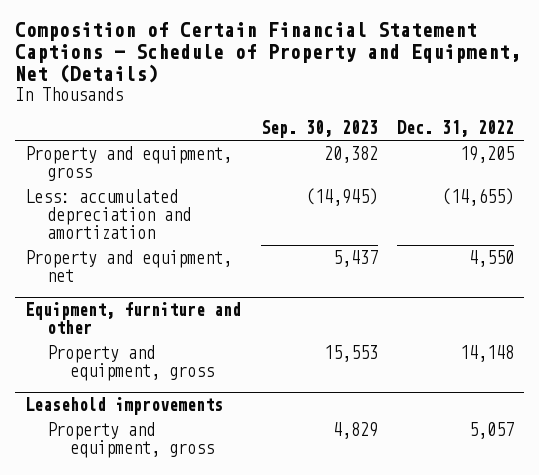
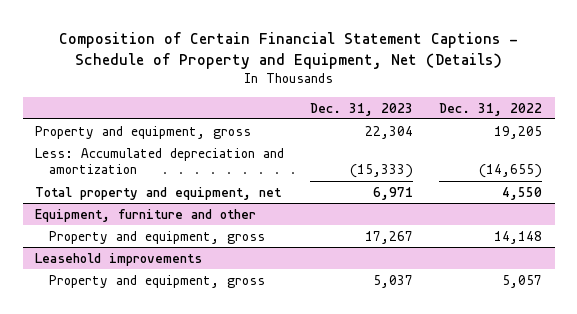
- | Sep. 30, 2023 | Dec. 31, 2022
+ | Dec. 31, 2023 | Dec. 31, 2022
- Less: accumulated depreciation and amortization | (14,945) | (14,655)
- Property and equipment, net | 5,437 | 4,550
+ Less: Accumulated depreciation and amortization | (15,333) | (14,655)
+ Total property and equipment, net | 6,971 | 4,550

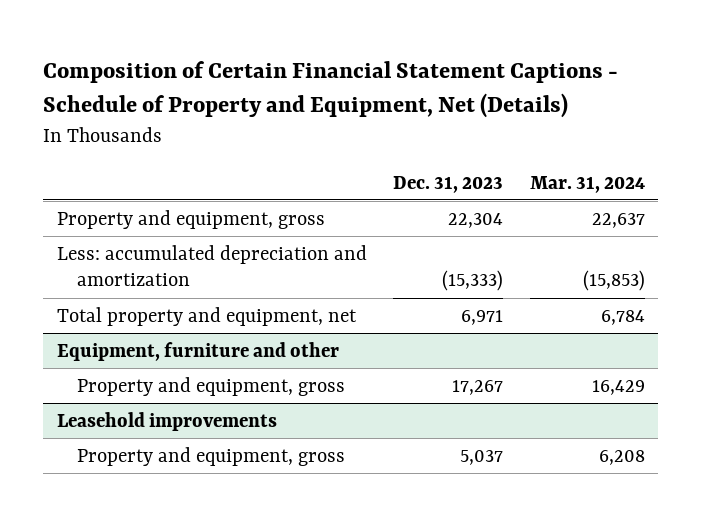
- | Dec. 31, 2023 | Dec. 31, 2022
+ | Dec. 31, 2023 | Mar. 31, 2024
- Less: Accumulated depreciation and amortization | (15,333) | (14,655)
+ Less: accumulated depreciation and amortization | (15,333) | (15,853)

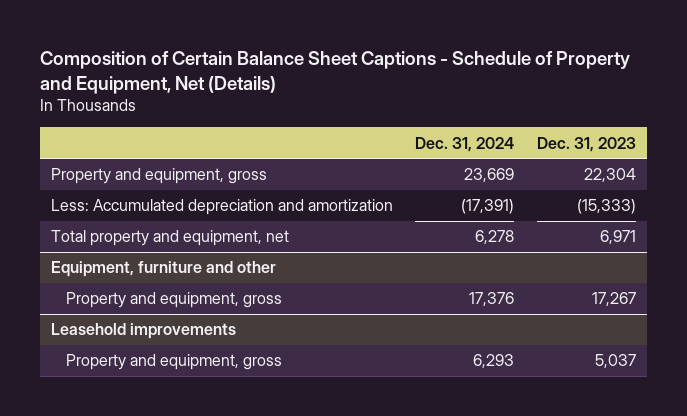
- Composition of Certain Financial Statement Captions - Schedule of Property and Equipment, Net (Details)
+ Composition of Certain Balance Sheet Captions - Schedule of Property and Equipment, Net (Details)
- | Dec. 31, 2023 | Mar. 31, 2024
+ | Dec. 31, 2024 | Dec. 31, 2023
- Less: accumulated depreciation and amortization | (15,333) | (15,853)
+ Less: Accumulated depreciation and amortization | (17,391) | (15,333)

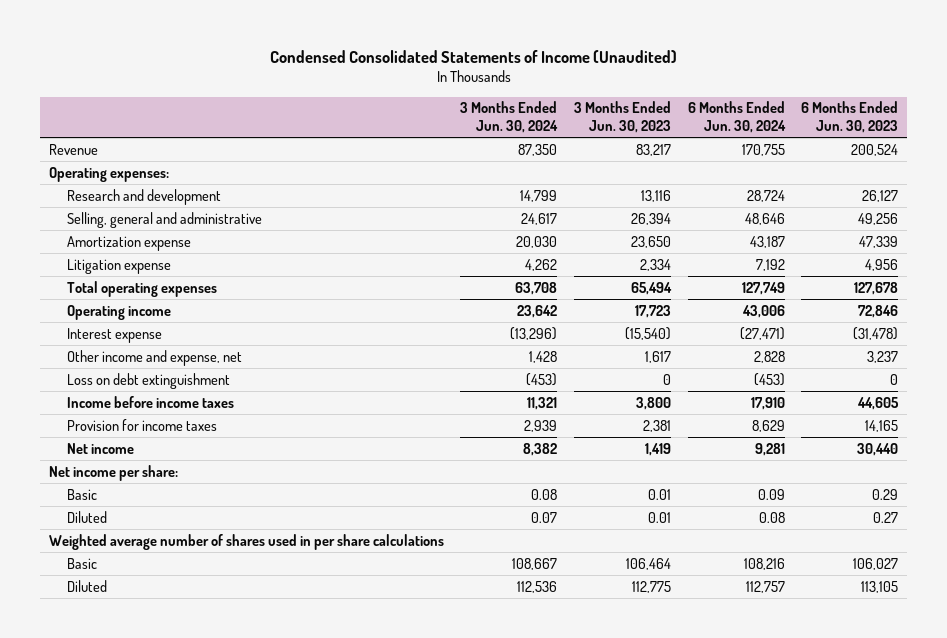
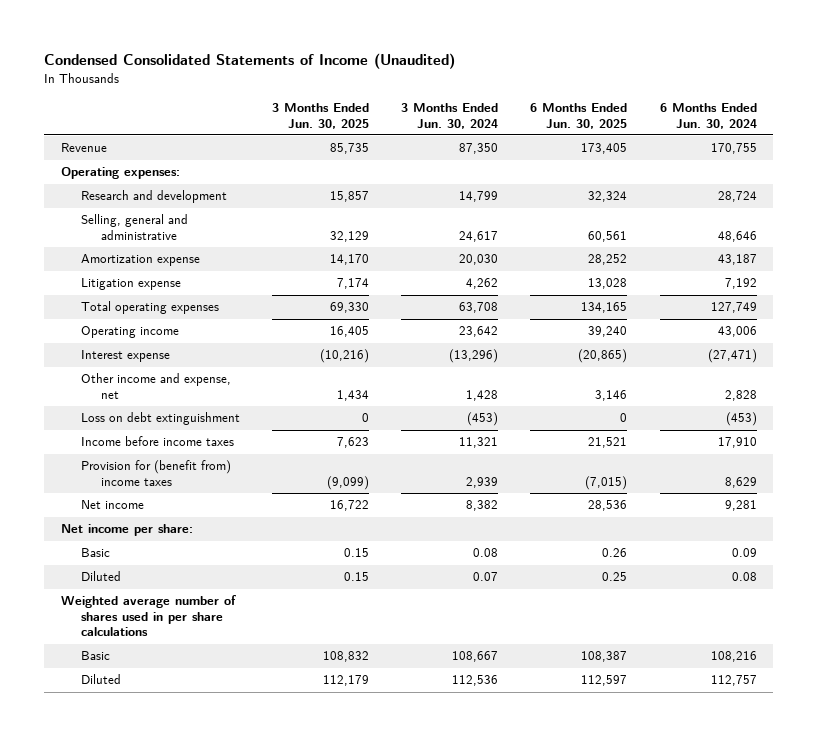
- | 3 Months Ended Jun. 30, 2024 | 3 Months Ended Jun. 30, 2023 | 6 Months Ended Jun. 30, 2024 | 6 Months Ended Jun. 30, 2023
+ | 3 Months Ended Jun. 30, 2025 | 3 Months Ended Jun. 30, 2024 | 6 Months Ended Jun. 30, 2025 | 6 Months Ended Jun. 30, 2024
- Provision for income taxes | 2,939 | 2,381 | 8,629 | 14,165
+ Provision for (benefit from) income taxes | (9,099) | 2,939 | (7,015) | 8,629

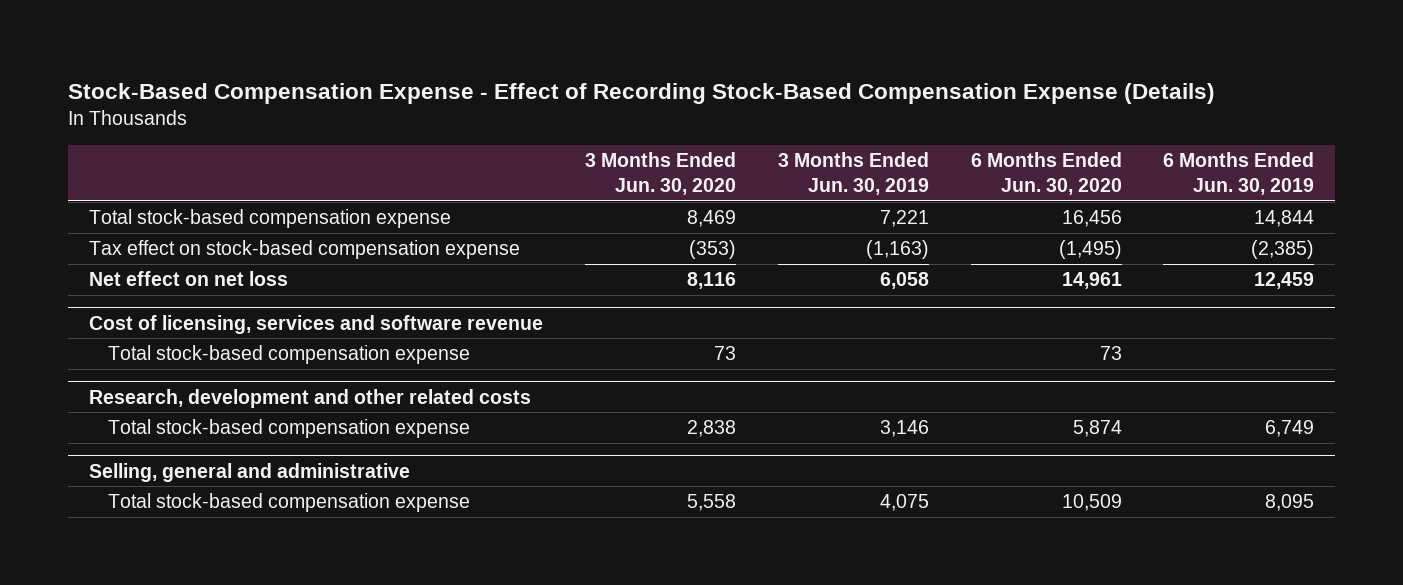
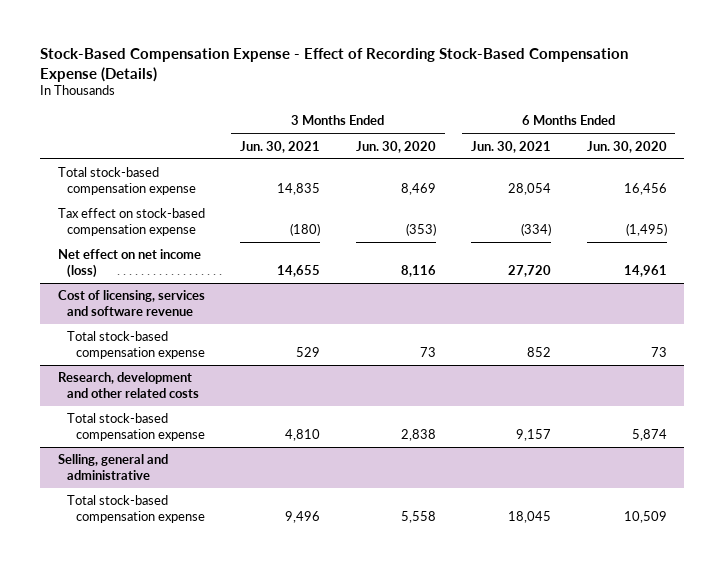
- | 3 Months Ended Jun. 30, 2020 | 3 Months Ended Jun. 30, 2019 | 6 Months Ended Jun. 30, 2020 | 6 Months Ended Jun. 30, 2019
+ | 3 Months Ended Jun. 30, 2021 | 3 Months Ended Jun. 30, 2020 | 6 Months Ended Jun. 30, 2021 | 6 Months Ended Jun. 30, 2020
- Net effect on net loss | 8,116 | 6,058 | 14,961 | 12,459
+ Net effect on net income (loss) | 14,655 | 8,116 | 27,720 | 14,961

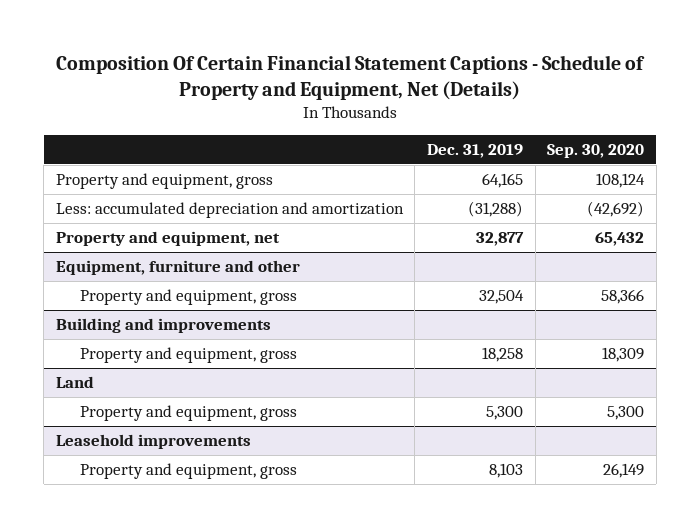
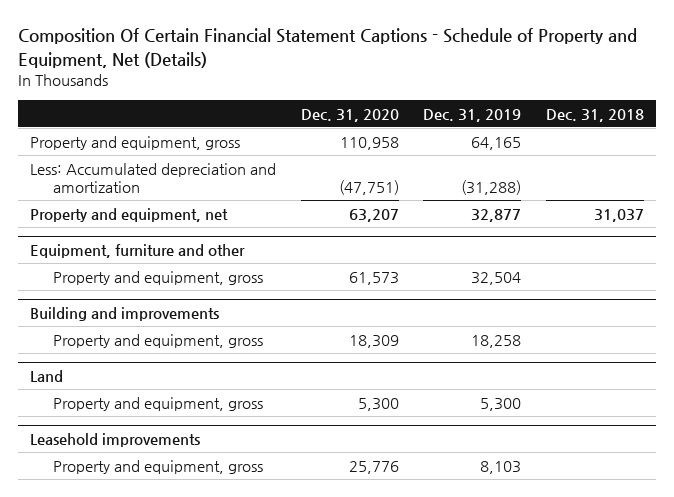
- | Dec. 31, 2019 | Sep. 30, 2020
+ | Dec. 31, 2020 | Dec. 31, 2019 | Dec. 31, 2018
- Less: accumulated depreciation and amortization | (31,288) | (42,692)
+ Less: Accumulated depreciation and amortization | (47,751) | (31,288) |

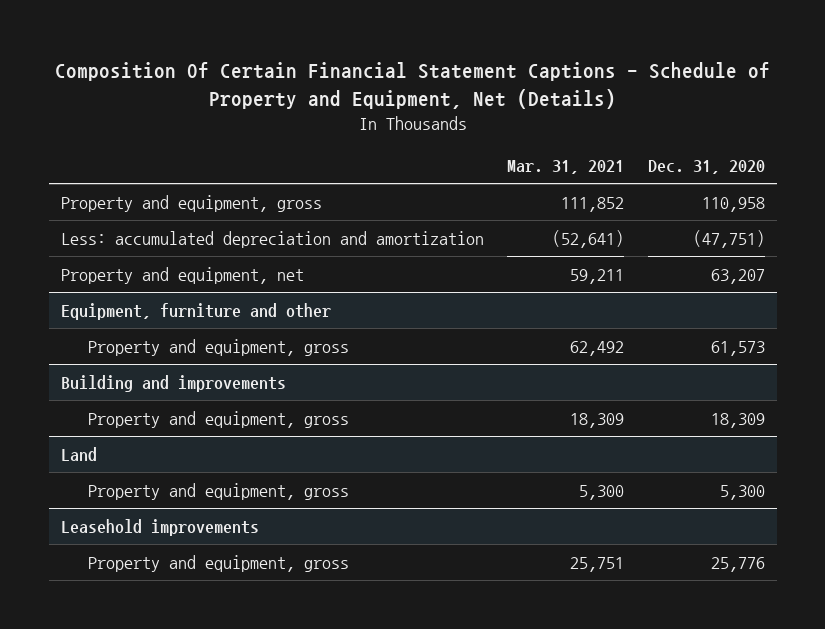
- | Dec. 31, 2020 | Dec. 31, 2019 | Dec. 31, 2018
+ | Mar. 31, 2021 | Dec. 31, 2020
- Less: Accumulated depreciation and amortization | (47,751) | (31,288) |
+ Less: accumulated depreciation and amortization | (52,641) | (47,751)

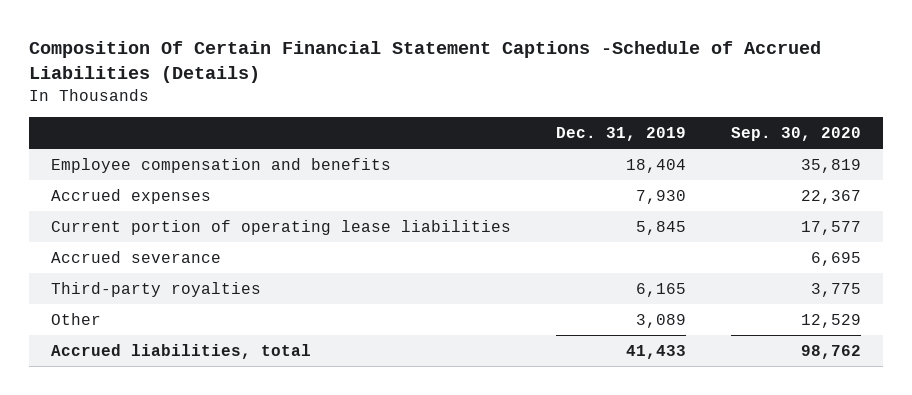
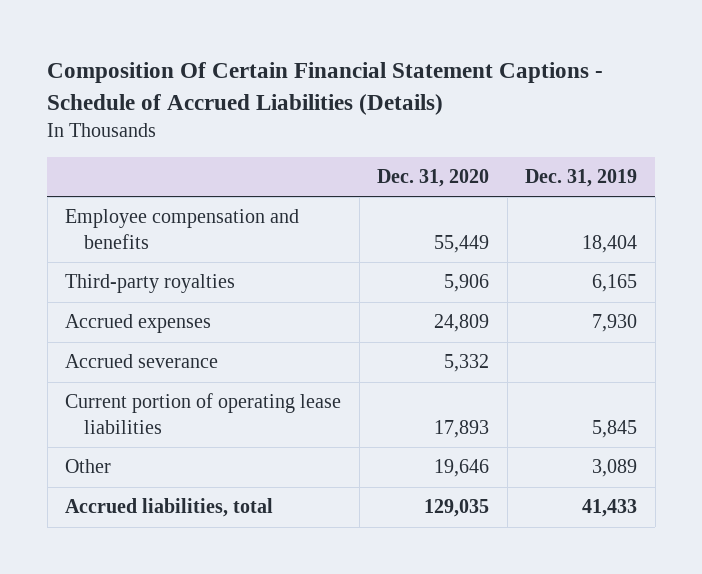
- Composition Of Certain Financial Statement Captions -Schedule of Accrued Liabilities (Details)
+ Composition Of Certain Financial Statement Captions - Schedule of Accrued Liabilities (Details)
- | Dec. 31, 2019 | Sep. 30, 2020
+ | Dec. 31, 2020 | Dec. 31, 2019
moved up: Third-party royalties | 5,906 | 6,165
moved down: Current portion of operating lease liabilities | 17,893 | 5,845

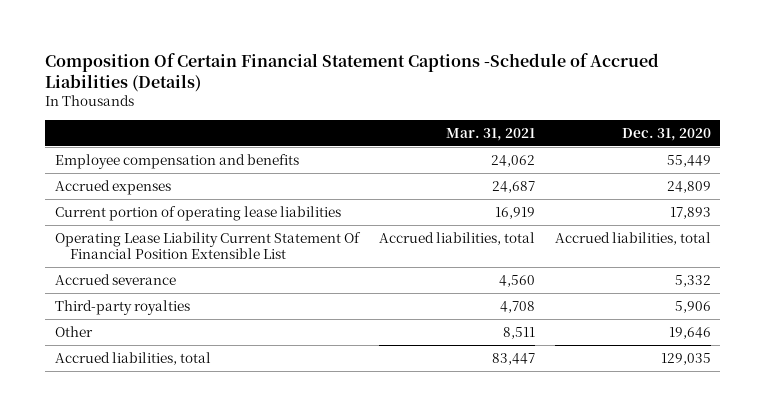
- Composition Of Certain Financial Statement Captions - Schedule of Accrued Liabilities (Details)
+ Composition Of Certain Financial Statement Captions -Schedule of Accrued Liabilities (Details)
- | Dec. 31, 2020 | Dec. 31, 2019
+ | Mar. 31, 2021 | Dec. 31, 2020
+ Operating Lease Liability Current Statement Of Financial Position Extensible List | Accrued liabilities, total | Accrued liabilities, total
moved down: Accrued severance | 4,560 | 5,332
moved down: Third-party royalties | 4,708 | 5,906

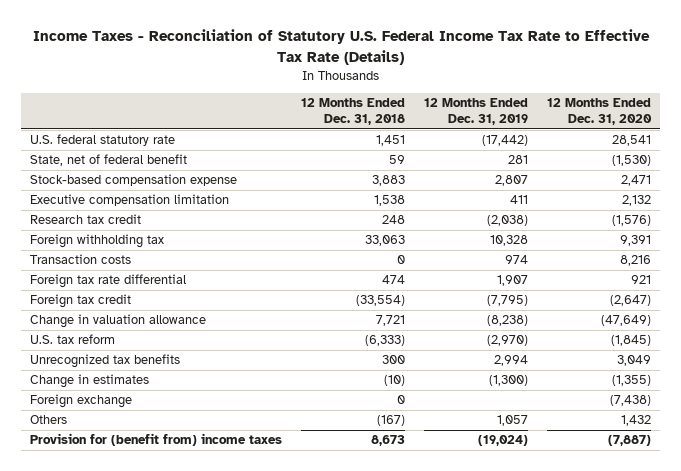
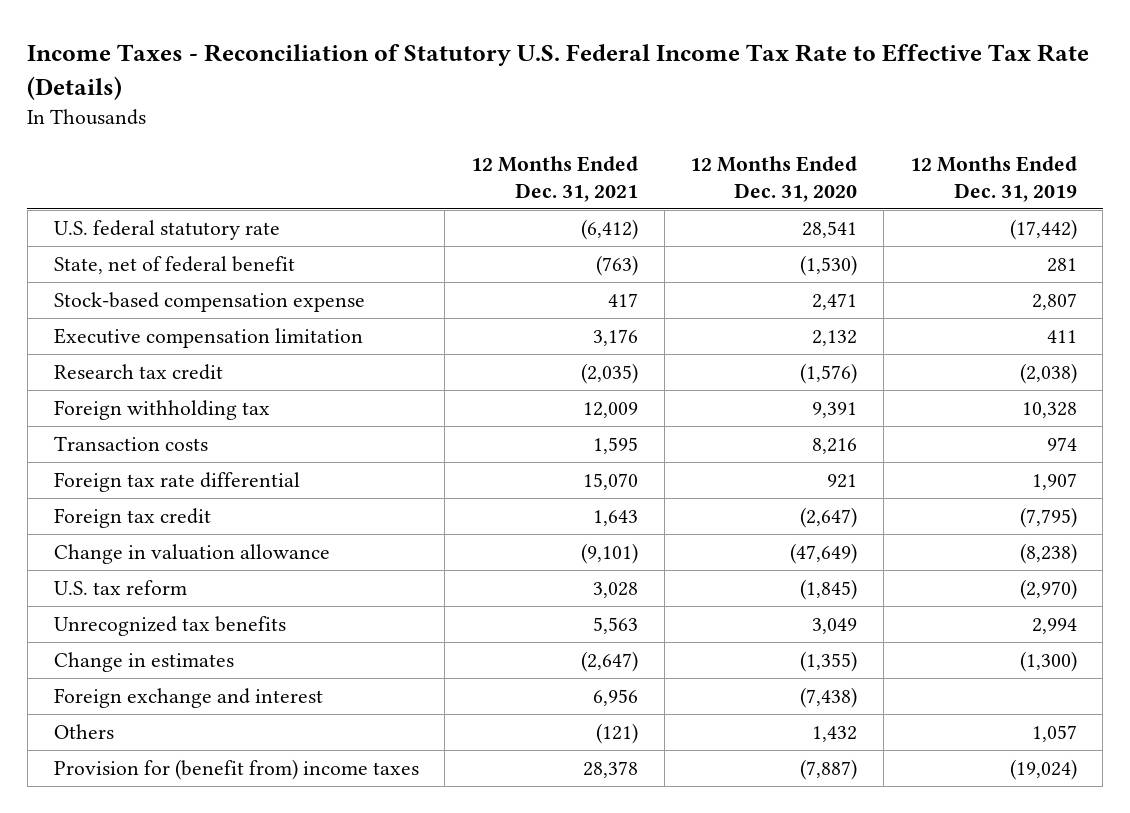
- | 12 Months Ended Dec. 31, 2018 | 12 Months Ended Dec. 31, 2019 | 12 Months Ended Dec. 31, 2020
+ | 12 Months Ended Dec. 31, 2021 | 12 Months Ended Dec. 31, 2020 | 12 Months Ended Dec. 31, 2019
- Foreign exchange | 0 | | (7,438)
+ Foreign exchange and interest | 6,956 | (7,438) |

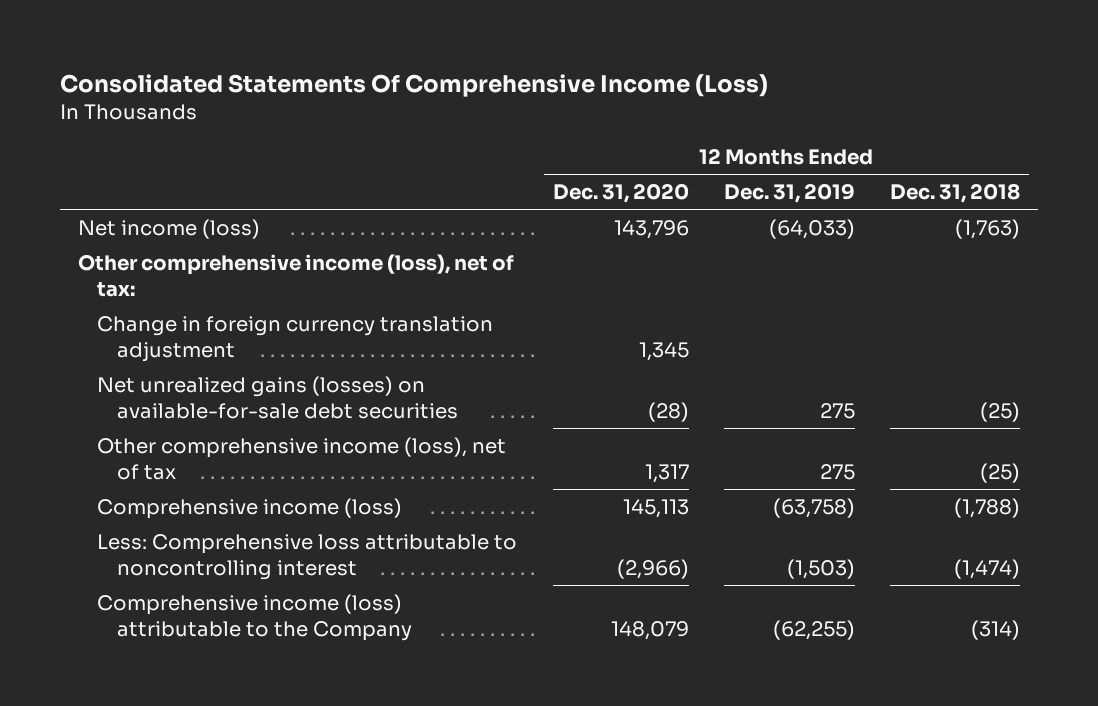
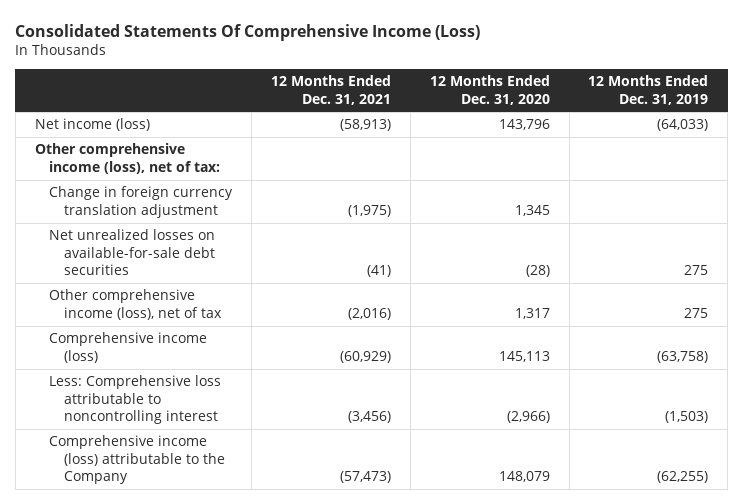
- | 12 Months Ended Dec. 31, 2020 | 12 Months Ended Dec. 31, 2019 | 12 Months Ended Dec. 31, 2018
+ | 12 Months Ended Dec. 31, 2021 | 12 Months Ended Dec. 31, 2020 | 12 Months Ended Dec. 31, 2019
- Net unrealized gains (losses) on available-for-sale debt securities | (28) | 275 | (25)
+ Net unrealized losses on available-for-sale debt securities | (41) | (28) | 275

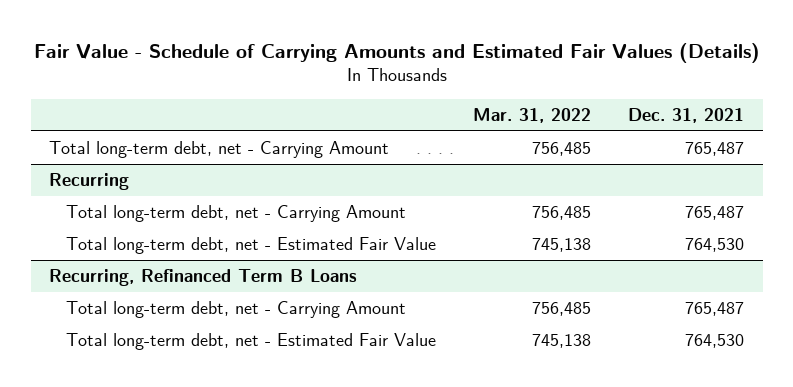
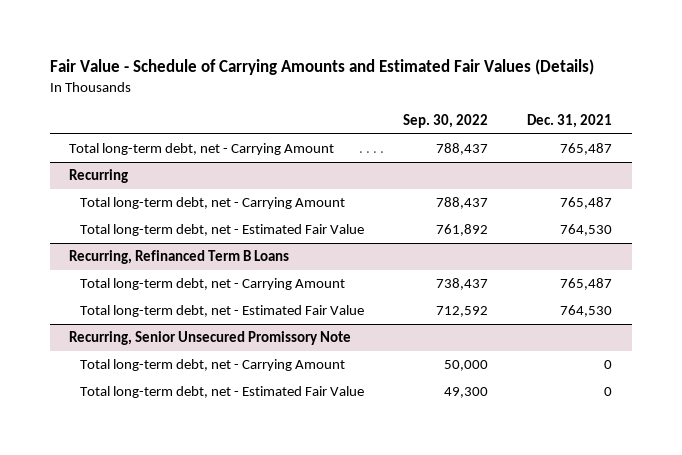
- | Mar. 31, 2022 | Dec. 31, 2021
+ | Sep. 30, 2022 | Dec. 31, 2021
+ Recurring, Senior Unsecured Promissory Note
+ Total long-term debt, net - Carrying Amount | 50,000 | 0
+ Total long-term debt, net - Estimated Fair Value | 49,300 | 0

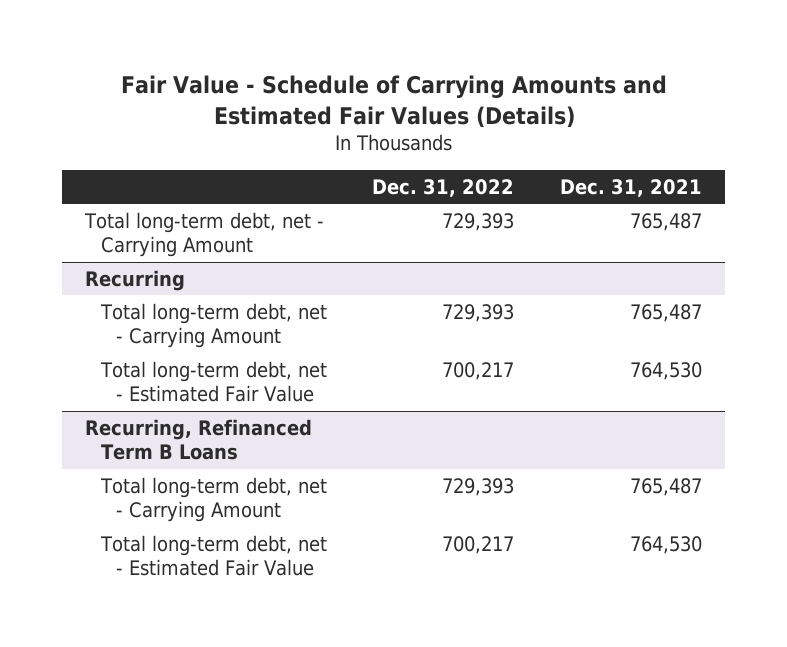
- | Sep. 30, 2022 | Dec. 31, 2021
+ | Dec. 31, 2022 | Dec. 31, 2021
- Recurring, Senior Unsecured Promissory Note
- Total long-term debt, net - Carrying Amount | 50,000 | 0
- Total long-term debt, net - Estimated Fair Value | 49,300 | 0

